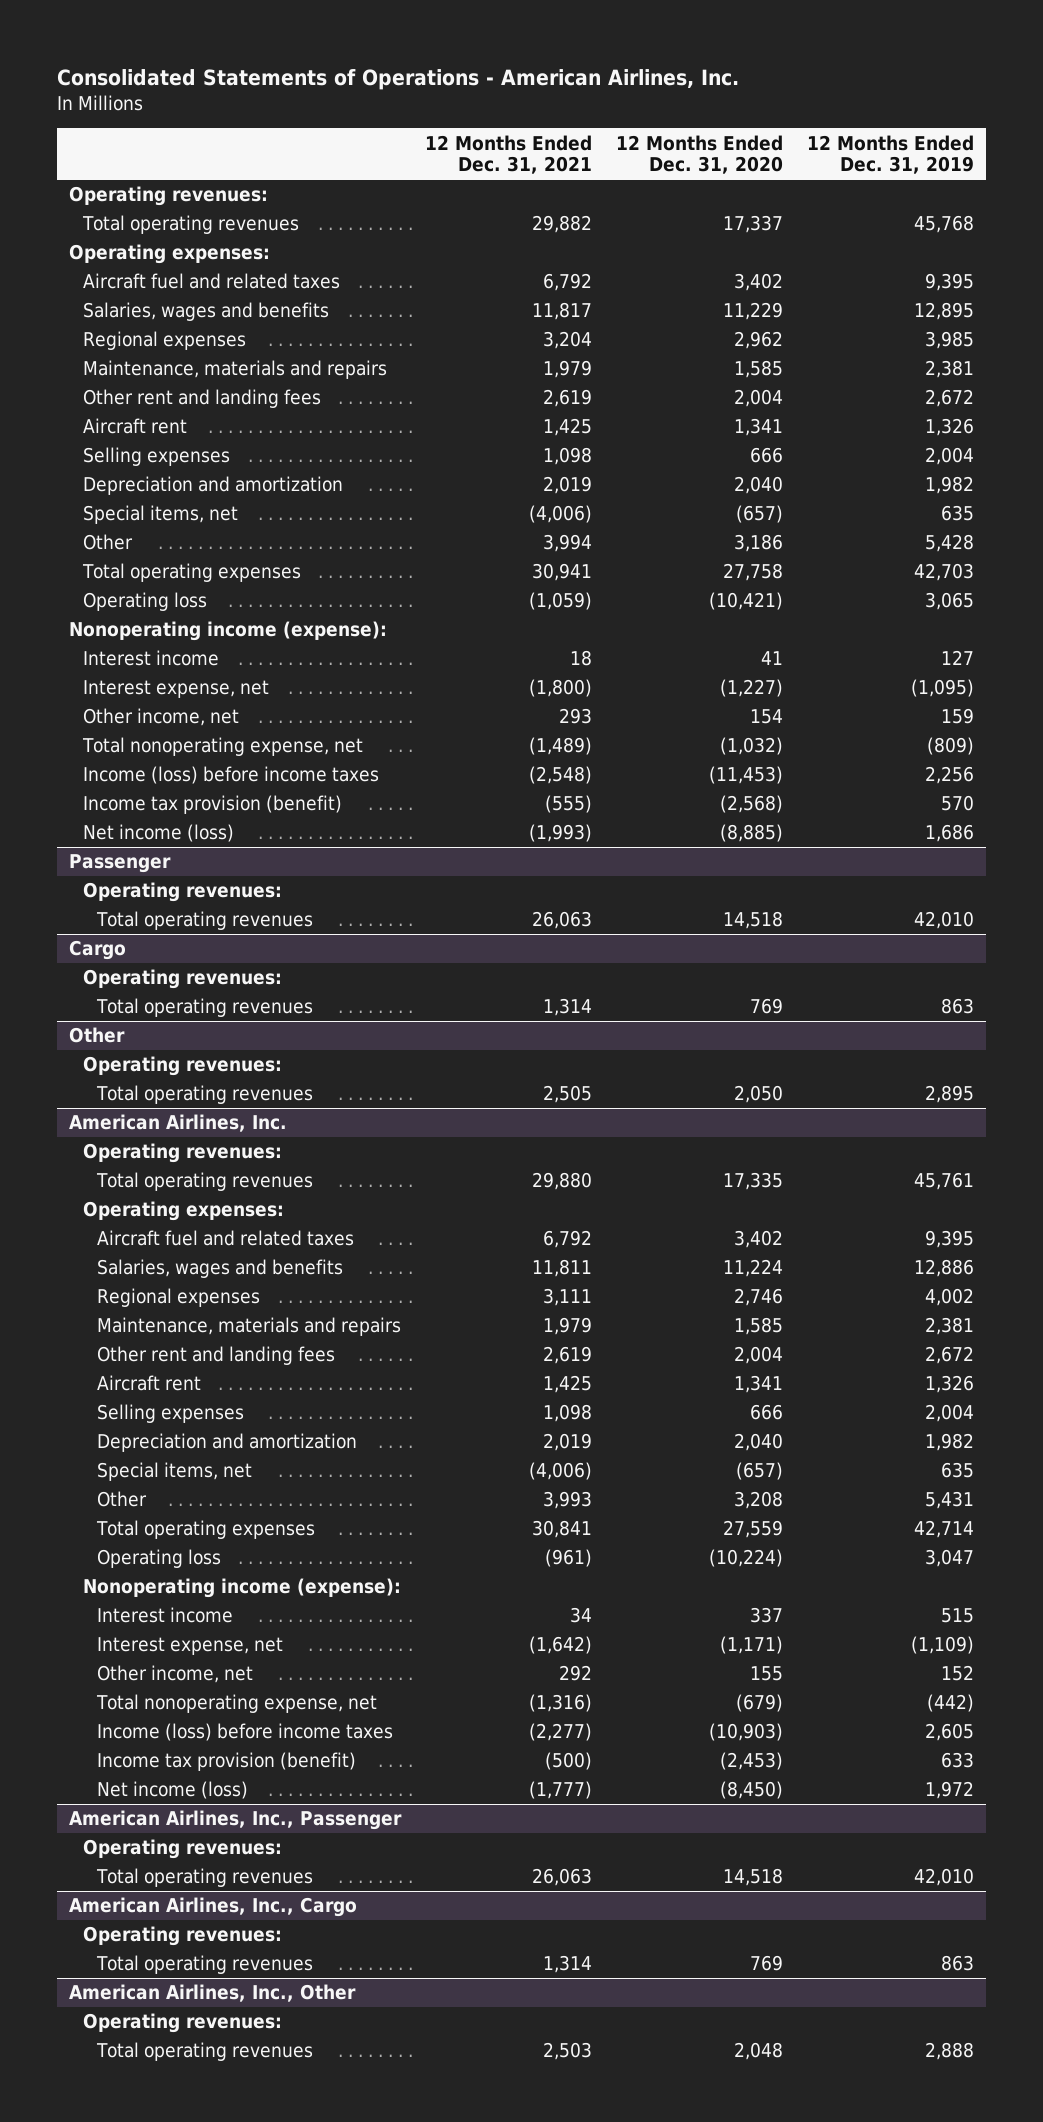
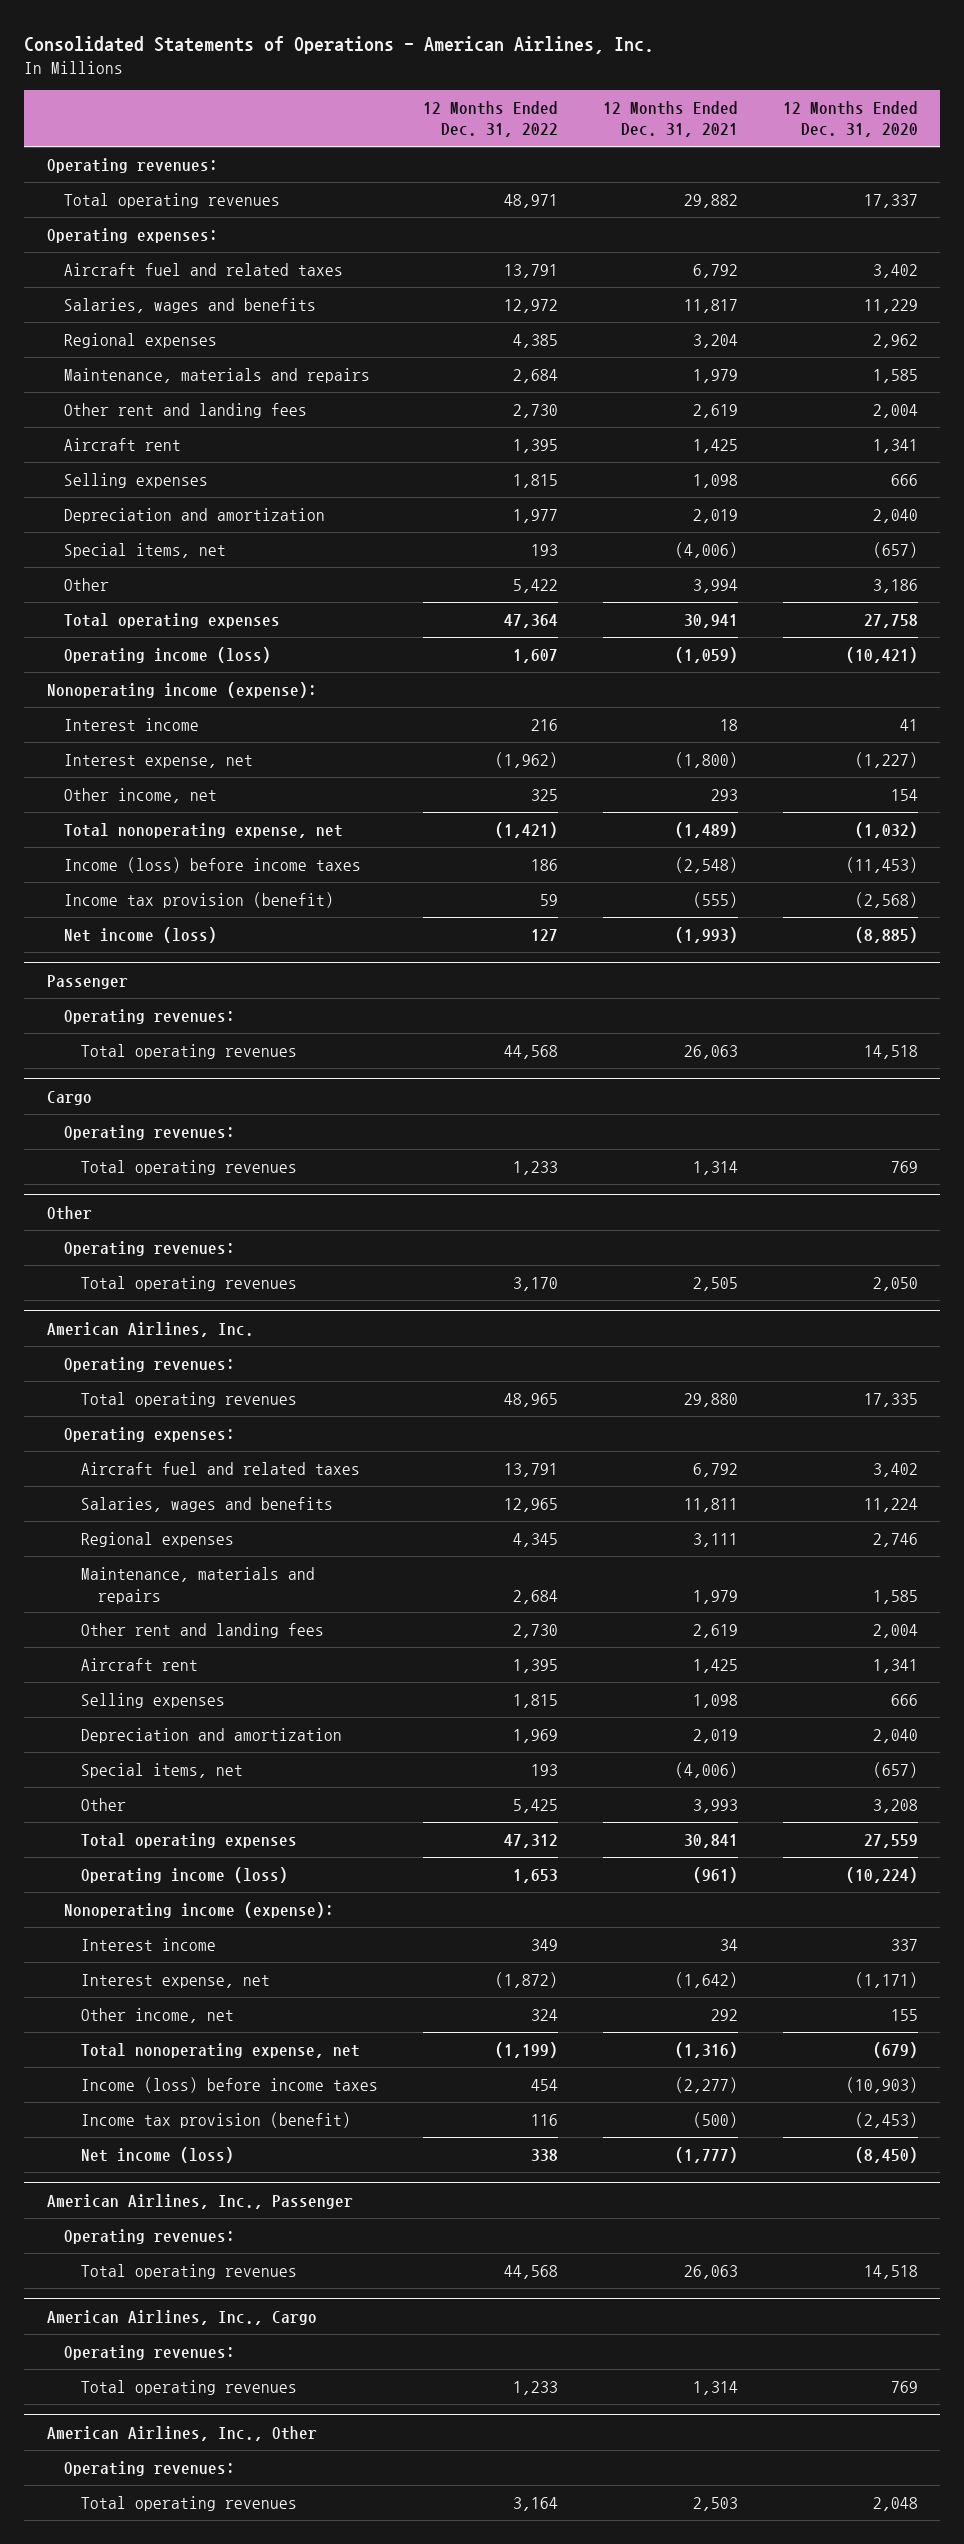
- | 12 Months Ended Dec. 31, 2021 | 12 Months Ended Dec. 31, 2020 | 12 Months Ended Dec. 31, 2019
+ | 12 Months Ended Dec. 31, 2022 | 12 Months Ended Dec. 31, 2021 | 12 Months Ended Dec. 31, 2020
- Operating loss | (1,059) | (10,421) | 3,065
+ Operating income (loss) | 1,607 | (1,059) | (10,421)
@ American Airlines, Inc.
- Operating loss | (961) | (10,224) | 3,047
+ Operating income (loss) | 1,653 | (961) | (10,224)

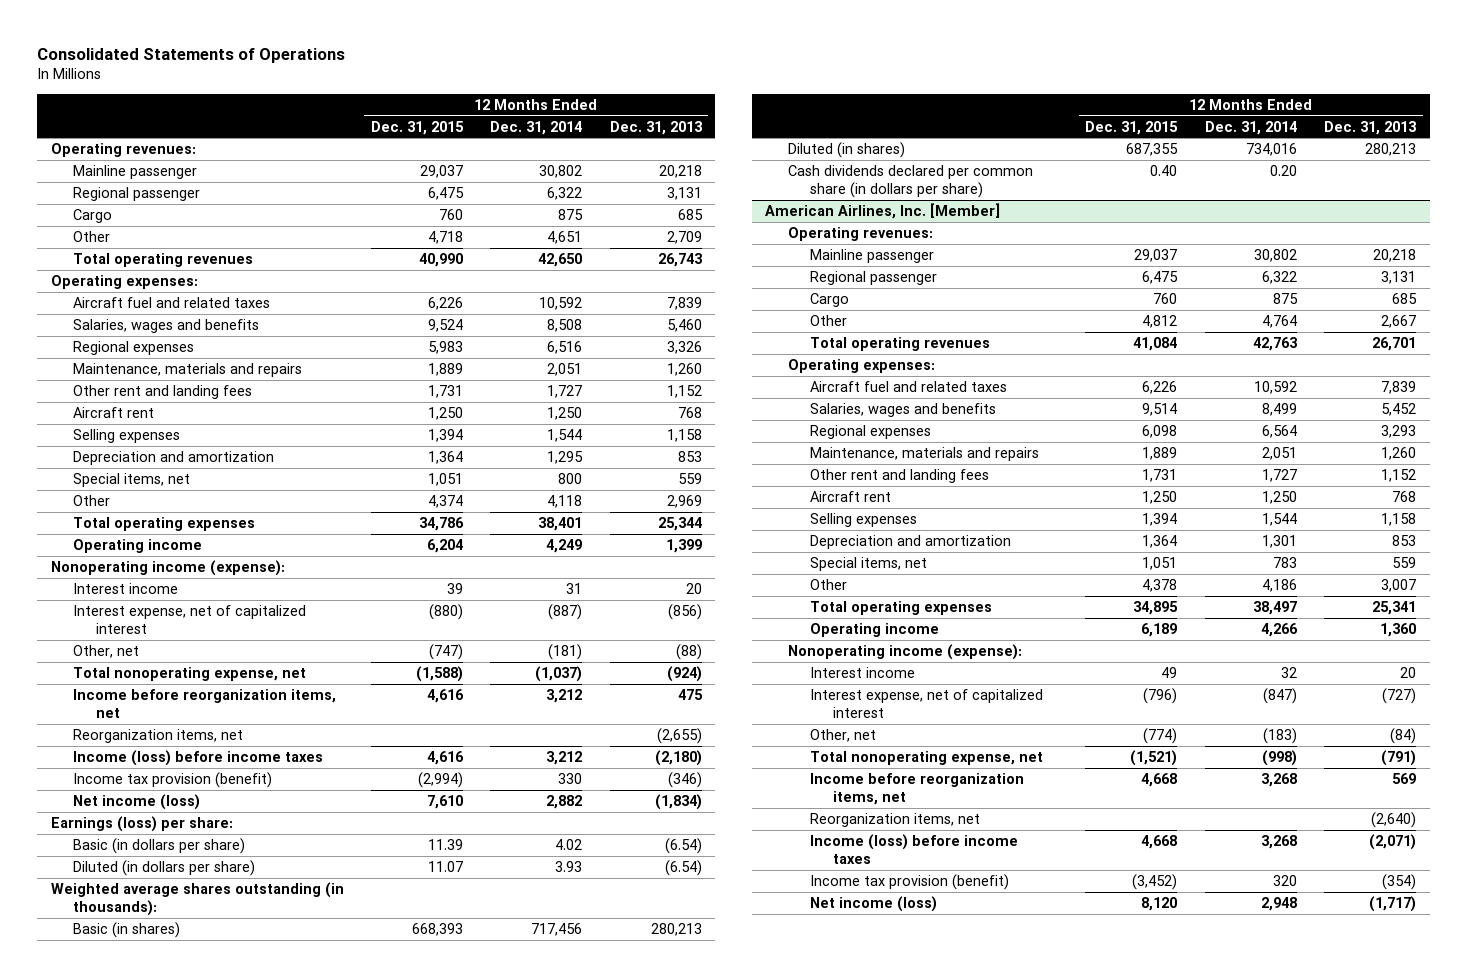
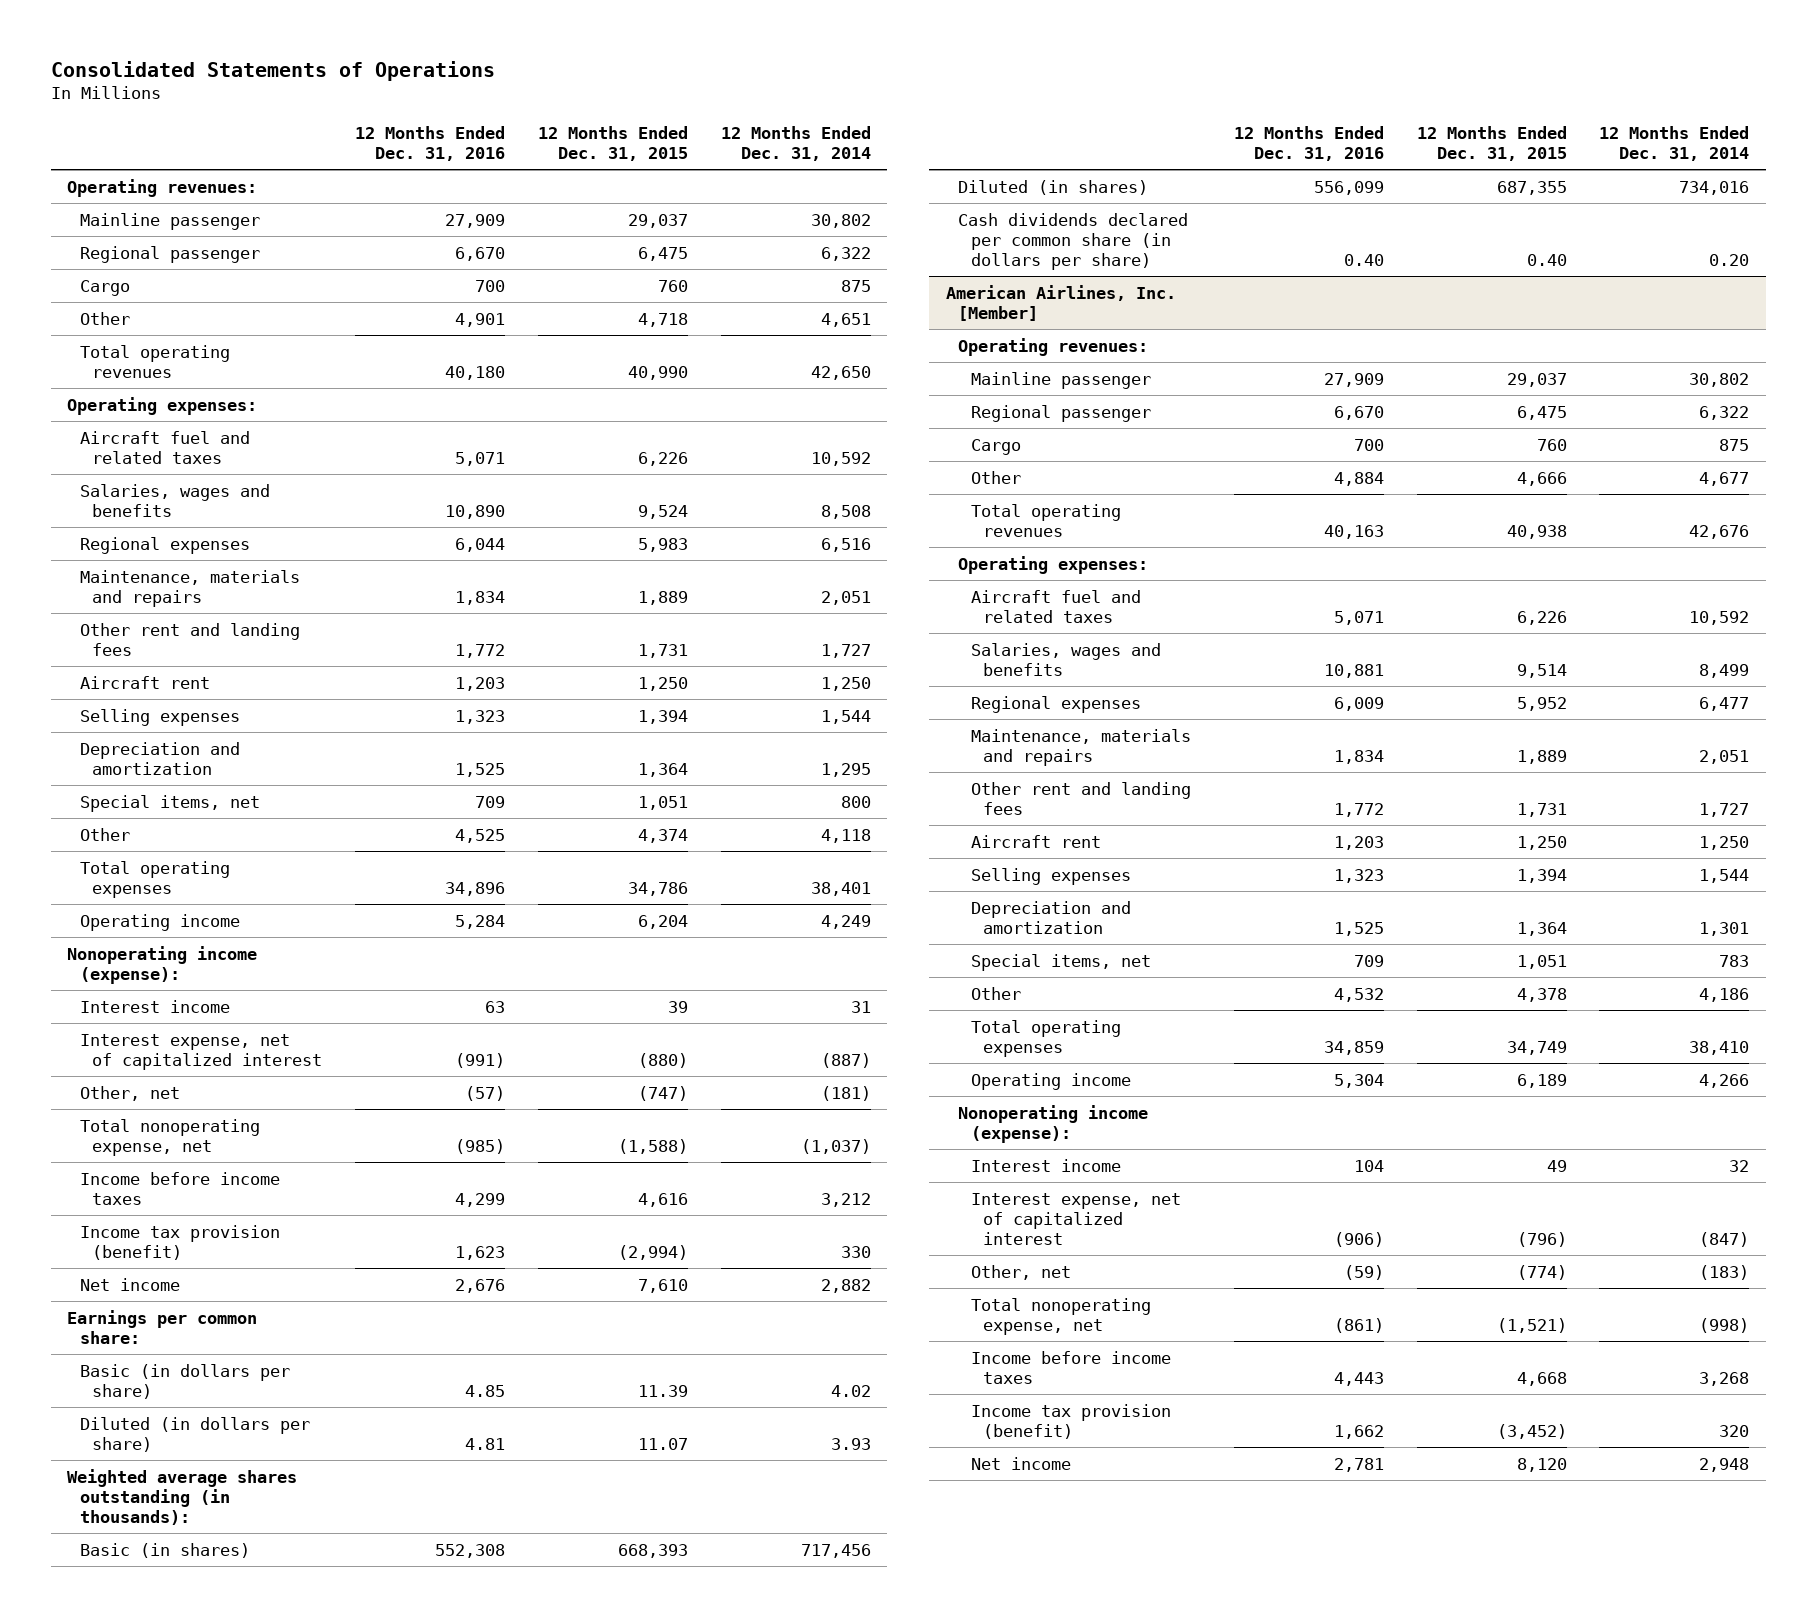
- | 12 Months Ended Dec. 31, 2015 | 12 Months Ended Dec. 31, 2014 | 12 Months Ended Dec. 31, 2013
+ | 12 Months Ended Dec. 31, 2016 | 12 Months Ended Dec. 31, 2015 | 12 Months Ended Dec. 31, 2014
- Income before reorganization items, net | 4,616 | 3,212 | 475
- Reorganization items, net | | | (2,655)
- Income (loss) before income taxes | 4,616 | 3,212 | (2,180)
+ Income before income taxes | 4,299 | 4,616 | 3,212
- Net income (loss) | 7,610 | 2,882 | (1,834)
- Earnings (loss) per share:
+ Net income | 2,676 | 7,610 | 2,882
+ Earnings per common share:
@ American Airlines, Inc. [Member]
- Other | 4,812 | 4,764 | 2,667
- Total operating revenues | 41,084 | 42,763 | 26,701
+ Other | 4,884 | 4,666 | 4,677
+ Total operating revenues | 40,163 | 40,938 | 42,676
- Regional expenses | 6,098 | 6,564 | 3,293
+ Regional expenses | 6,009 | 5,952 | 6,477
- Total operating expenses | 34,895 | 38,497 | 25,341
+ Total operating expenses | 34,859 | 34,749 | 38,410
- Income before reorganization items, net | 4,668 | 3,268 | 569
- Reorganization items, net | | | (2,640)
- Income (loss) before income taxes | 4,668 | 3,268 | (2,071)
+ Income before income taxes | 4,443 | 4,668 | 3,268
- Net income (loss) | 8,120 | 2,948 | (1,717)
+ Net income | 2,781 | 8,120 | 2,948

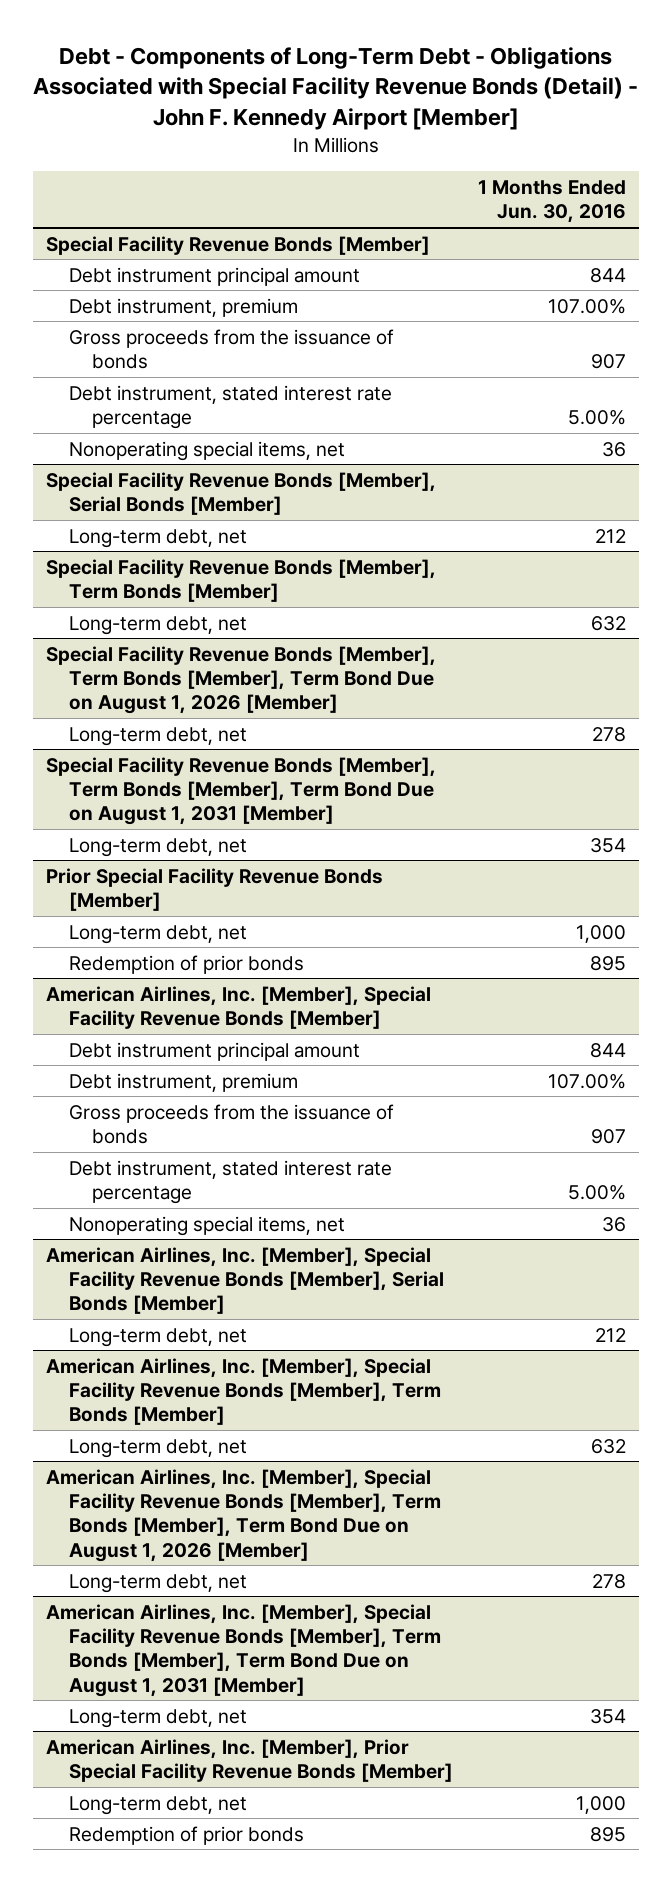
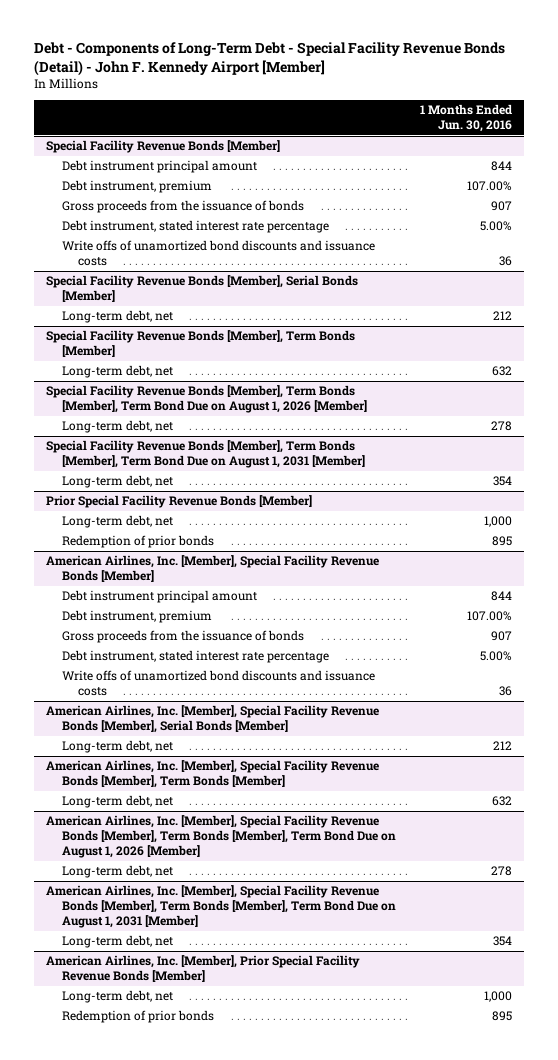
- Debt - Components of Long-Term Debt - Obligations Associated with Special Facility Revenue Bonds (Detail) - John F. Kennedy Airport [Member]
+ Debt - Components of Long-Term Debt - Special Facility Revenue Bonds (Detail) - John F. Kennedy Airport [Member]
@ Special Facility Revenue Bonds [Member]
- Nonoperating special items, net | 36
+ Write offs of unamortized bond discounts and issuance costs | 36
@ American Airlines, Inc. [Member], Special Facility Revenue Bonds [Member]
- Nonoperating special items, net | 36
+ Write offs of unamortized bond discounts and issuance costs | 36

